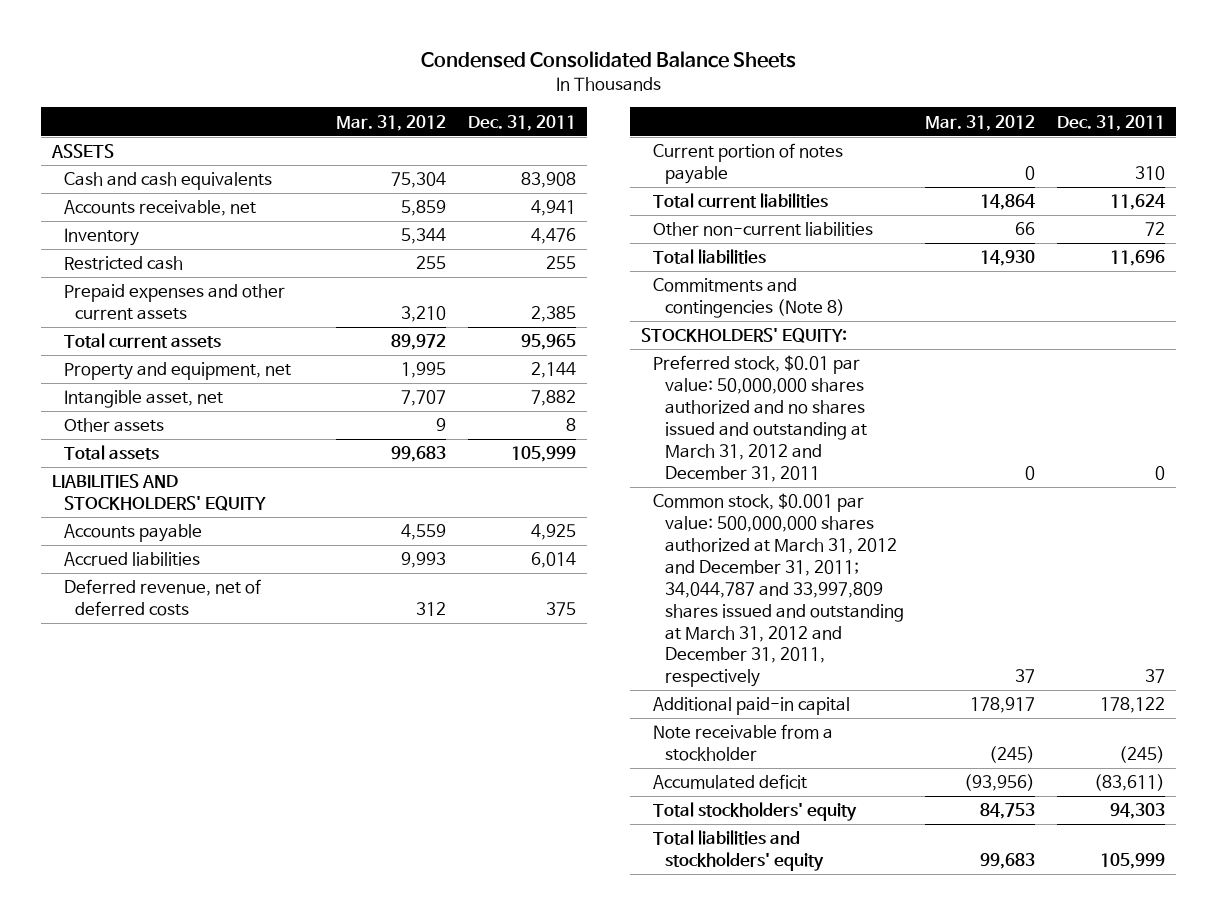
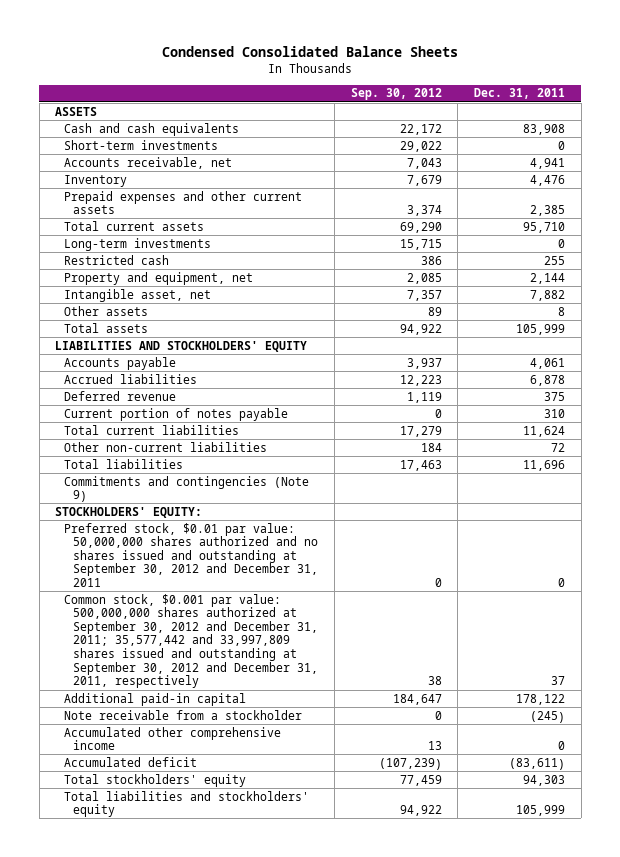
- | Mar. 31, 2012 | Dec. 31, 2011
+ | Sep. 30, 2012 | Dec. 31, 2011
+ Short-term investments | 29,022 | 0
- Total current assets | 89,972 | 95,965
+ Total current assets | 69,290 | 95,710
+ Long-term investments | 15,715 | 0
moved down: Restricted cash | 386 | 255
- Accounts payable | 4,559 | 4,925
- Accrued liabilities | 9,993 | 6,014
- Deferred revenue, net of deferred costs | 312 | 375
+ Accounts payable | 3,937 | 4,061
+ Accrued liabilities | 12,223 | 6,878
+ Deferred revenue | 1,119 | 375
- Commitments and contingencies (Note 8)
+ Commitments and contingencies (Note 9)
- Preferred stock, $0.01 par value: 50,000,000 shares authorized and no shares issued and outstanding at March 31, 2012 and December 31, 2011 | 0 | 0
- Common stock, $0.001 par value: 500,000,000 shares authorized at March 31, 2012 and December 31, 2011; 34,044,787 and 33,997,809 shares issued and outstanding at March 31, 2012 and December 31, 2011, respectively | 37 | 37
+ Preferred stock, $0.01 par value: 50,000,000 shares authorized and no shares issued and outstanding at September 30, 2012 and December 31, 2011 | 0 | 0
+ Common stock, $0.001 par value: 500,000,000 shares authorized at September 30, 2012 and December 31, 2011; 35,577,442 and 33,997,809 shares issued and outstanding at September 30, 2012 and December 31, 2011, respectively | 38 | 37
+ Accumulated other comprehensive income | 13 | 0

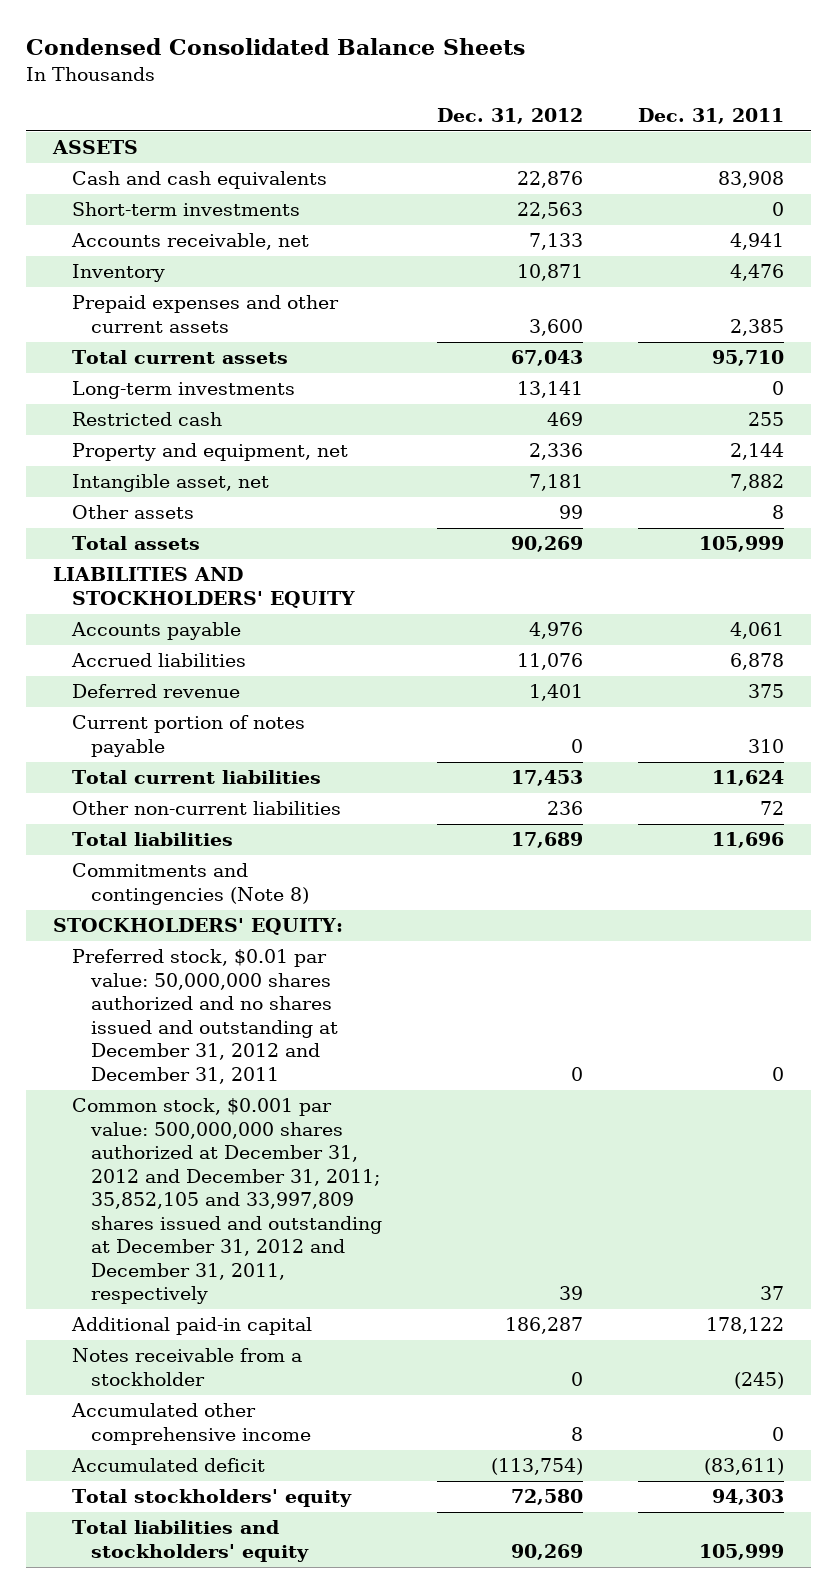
- | Sep. 30, 2012 | Dec. 31, 2011
+ | Dec. 31, 2012 | Dec. 31, 2011
- Commitments and contingencies (Note 9)
+ Commitments and contingencies (Note 8)
- Preferred stock, $0.01 par value: 50,000,000 shares authorized and no shares issued and outstanding at September 30, 2012 and December 31, 2011 | 0 | 0
- Common stock, $0.001 par value: 500,000,000 shares authorized at September 30, 2012 and December 31, 2011; 35,577,442 and 33,997,809 shares issued and outstanding at September 30, 2012 and December 31, 2011, respectively | 38 | 37
+ Preferred stock, $0.01 par value: 50,000,000 shares authorized and no shares issued and outstanding at December 31, 2012 and December 31, 2011 | 0 | 0
+ Common stock, $0.001 par value: 500,000,000 shares authorized at December 31, 2012 and December 31, 2011; 35,852,105 and 33,997,809 shares issued and outstanding at December 31, 2012 and December 31, 2011, respectively | 39 | 37
- Note receivable from a stockholder | 0 | (245)
+ Notes receivable from a stockholder | 0 | (245)

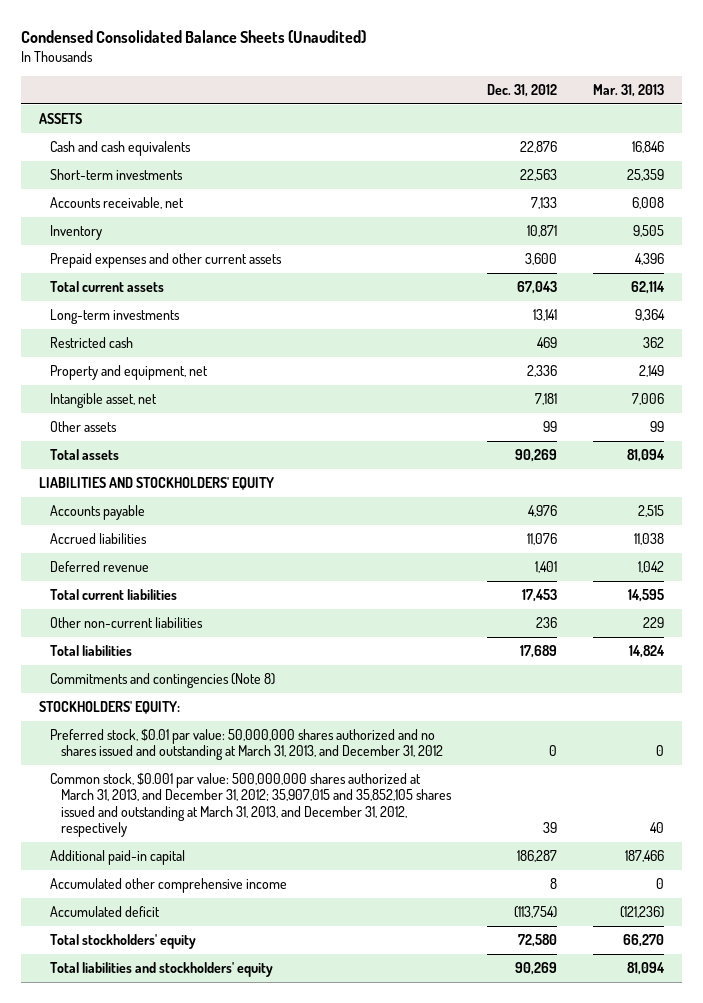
- Condensed Consolidated Balance Sheets
+ Condensed Consolidated Balance Sheets (Unaudited)
- | Dec. 31, 2012 | Dec. 31, 2011
+ | Dec. 31, 2012 | Mar. 31, 2013
- Current portion of notes payable | 0 | 310
- Preferred stock, $0.01 par value: 50,000,000 shares authorized and no shares issued and outstanding at December 31, 2012 and December 31, 2011 | 0 | 0
- Common stock, $0.001 par value: 500,000,000 shares authorized at December 31, 2012 and December 31, 2011; 35,852,105 and 33,997,809 shares issued and outstanding at December 31, 2012 and December 31, 2011, respectively | 39 | 37
+ Preferred stock, $0.01 par value: 50,000,000 shares authorized and no shares issued and outstanding at March 31, 2013, and December 31, 2012 | 0 | 0
+ Common stock, $0.001 par value: 500,000,000 shares authorized at March 31, 2013, and December 31, 2012; 35,907,015 and 35,852,105 shares issued and outstanding at March 31, 2013, and December 31, 2012, respectively | 39 | 40
- Notes receivable from a stockholder | 0 | (245)

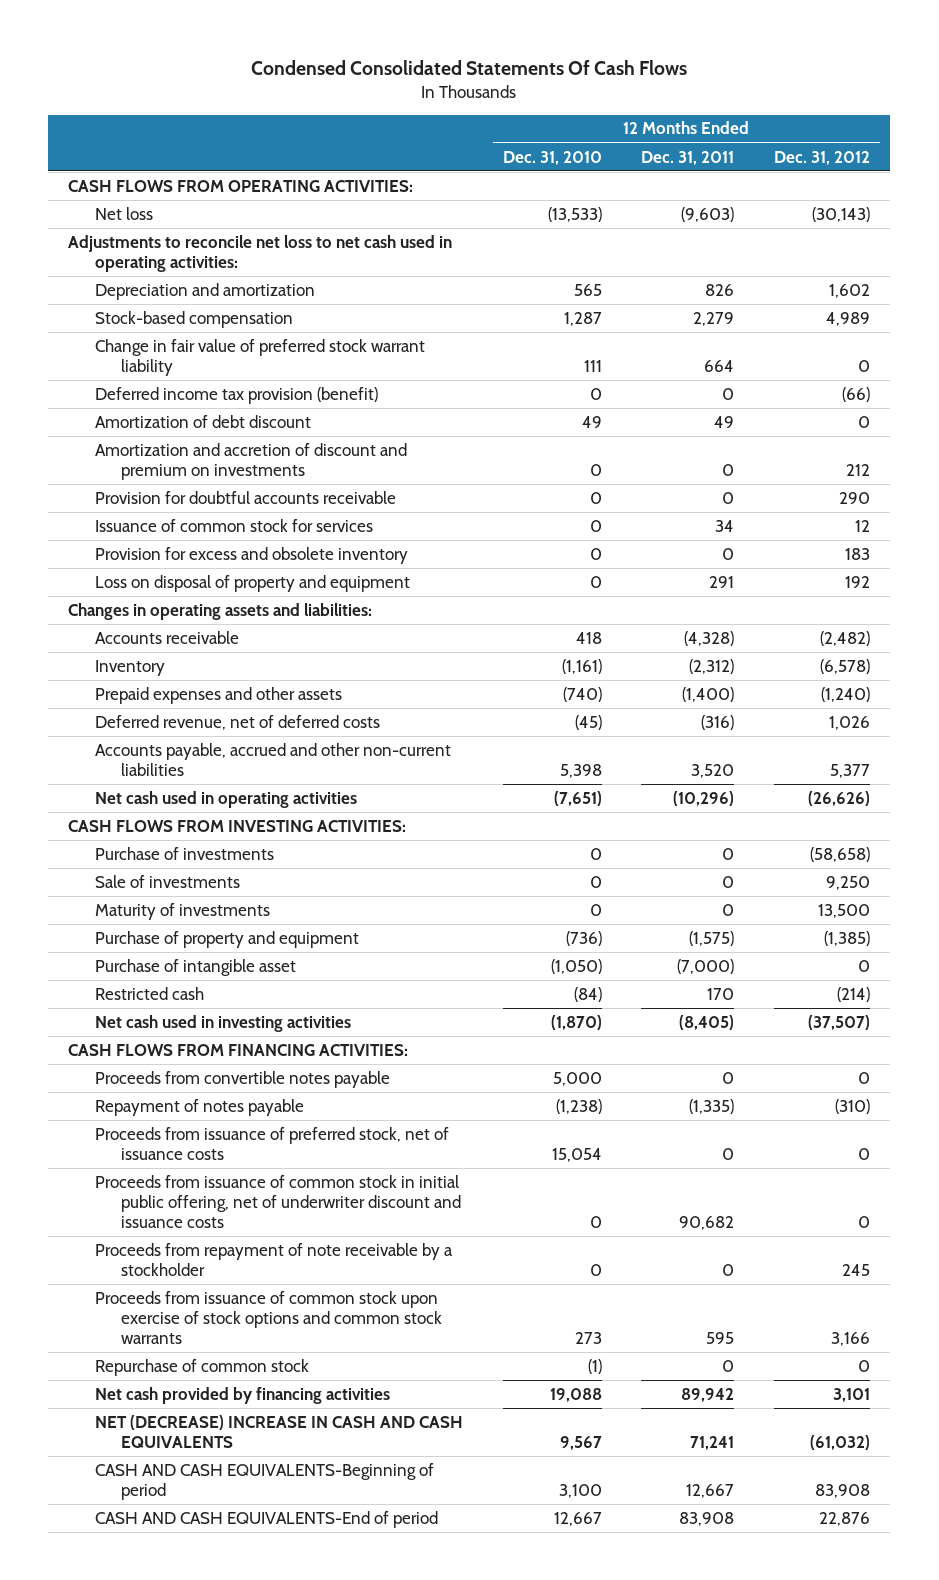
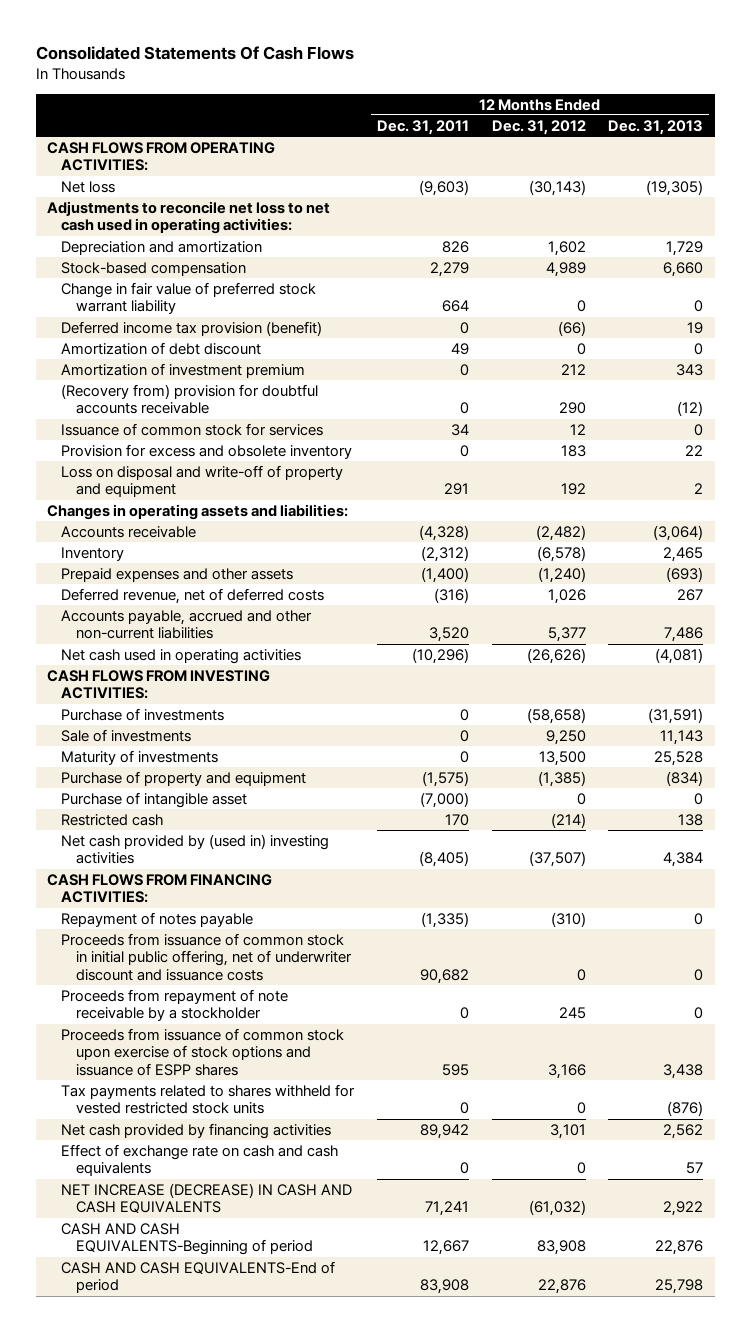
- Condensed Consolidated Statements Of Cash Flows
+ Consolidated Statements Of Cash Flows
- | 12 Months Ended Dec. 31, 2010 | 12 Months Ended Dec. 31, 2011 | 12 Months Ended Dec. 31, 2012
+ | 12 Months Ended Dec. 31, 2011 | 12 Months Ended Dec. 31, 2012 | 12 Months Ended Dec. 31, 2013
- Amortization and accretion of discount and premium on investments | 0 | 0 | 212
- Provision for doubtful accounts receivable | 0 | 0 | 290
+ Amortization of investment premium | 0 | 212 | 343
+ (Recovery from) provision for doubtful accounts receivable | 0 | 290 | (12)
- Loss on disposal of property and equipment | 0 | 291 | 192
+ Loss on disposal and write-off of property and equipment | 291 | 192 | 2
- Net cash used in investing activities | (1,870) | (8,405) | (37,507)
+ Net cash provided by (used in) investing activities | (8,405) | (37,507) | 4,384
- Proceeds from convertible notes payable | 5,000 | 0 | 0
- Proceeds from issuance of preferred stock, net of issuance costs | 15,054 | 0 | 0
- Proceeds from issuance of common stock upon exercise of stock options and common stock warrants | 273 | 595 | 3,166
- Repurchase of common stock | (1) | 0 | 0
+ Proceeds from issuance of common stock upon exercise of stock options and issuance of ESPP shares | 595 | 3,166 | 3,438
+ Tax payments related to shares withheld for vested restricted stock units | 0 | 0 | (876)
- NET (DECREASE) INCREASE IN CASH AND CASH EQUIVALENTS | 9,567 | 71,241 | (61,032)
+ Effect of exchange rate on cash and cash equivalents | 0 | 0 | 57
+ NET INCREASE (DECREASE) IN CASH AND CASH EQUIVALENTS | 71,241 | (61,032) | 2,922

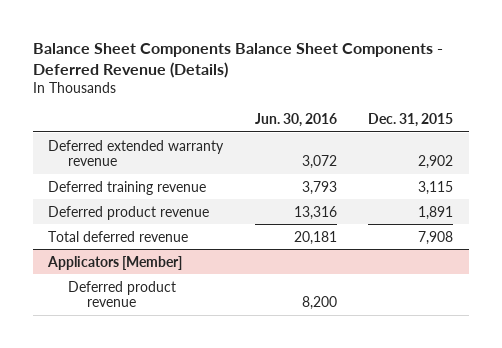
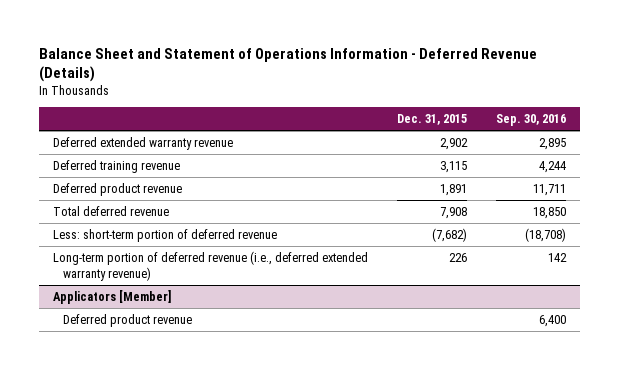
- Balance Sheet Components Balance Sheet Components - Deferred Revenue (Details)
+ Balance Sheet and Statement of Operations Information - Deferred Revenue (Details)
- | Jun. 30, 2016 | Dec. 31, 2015
+ | Dec. 31, 2015 | Sep. 30, 2016
+ Less: short-term portion of deferred revenue | (7,682) | (18,708)
+ Long-term portion of deferred revenue (i.e., deferred extended warranty revenue) | 226 | 142

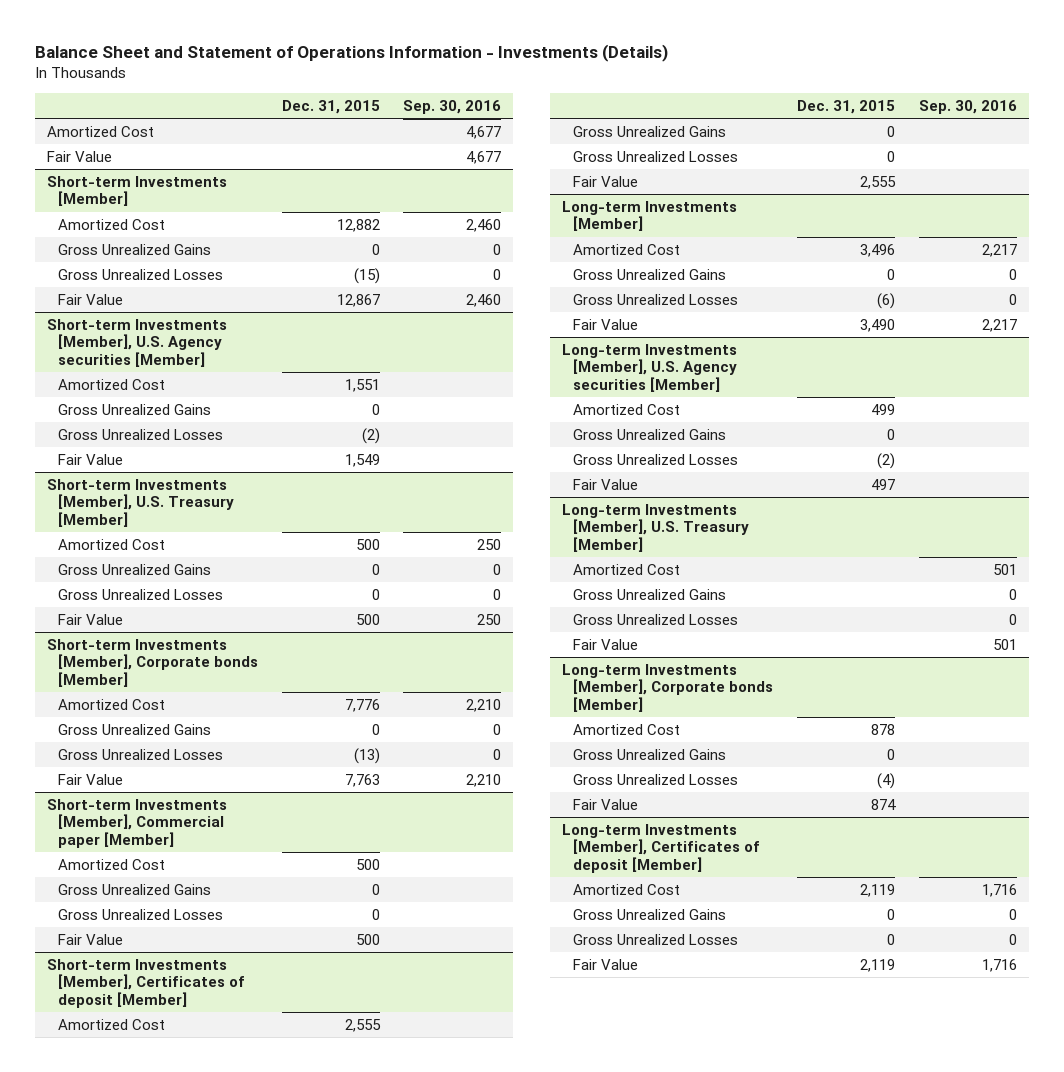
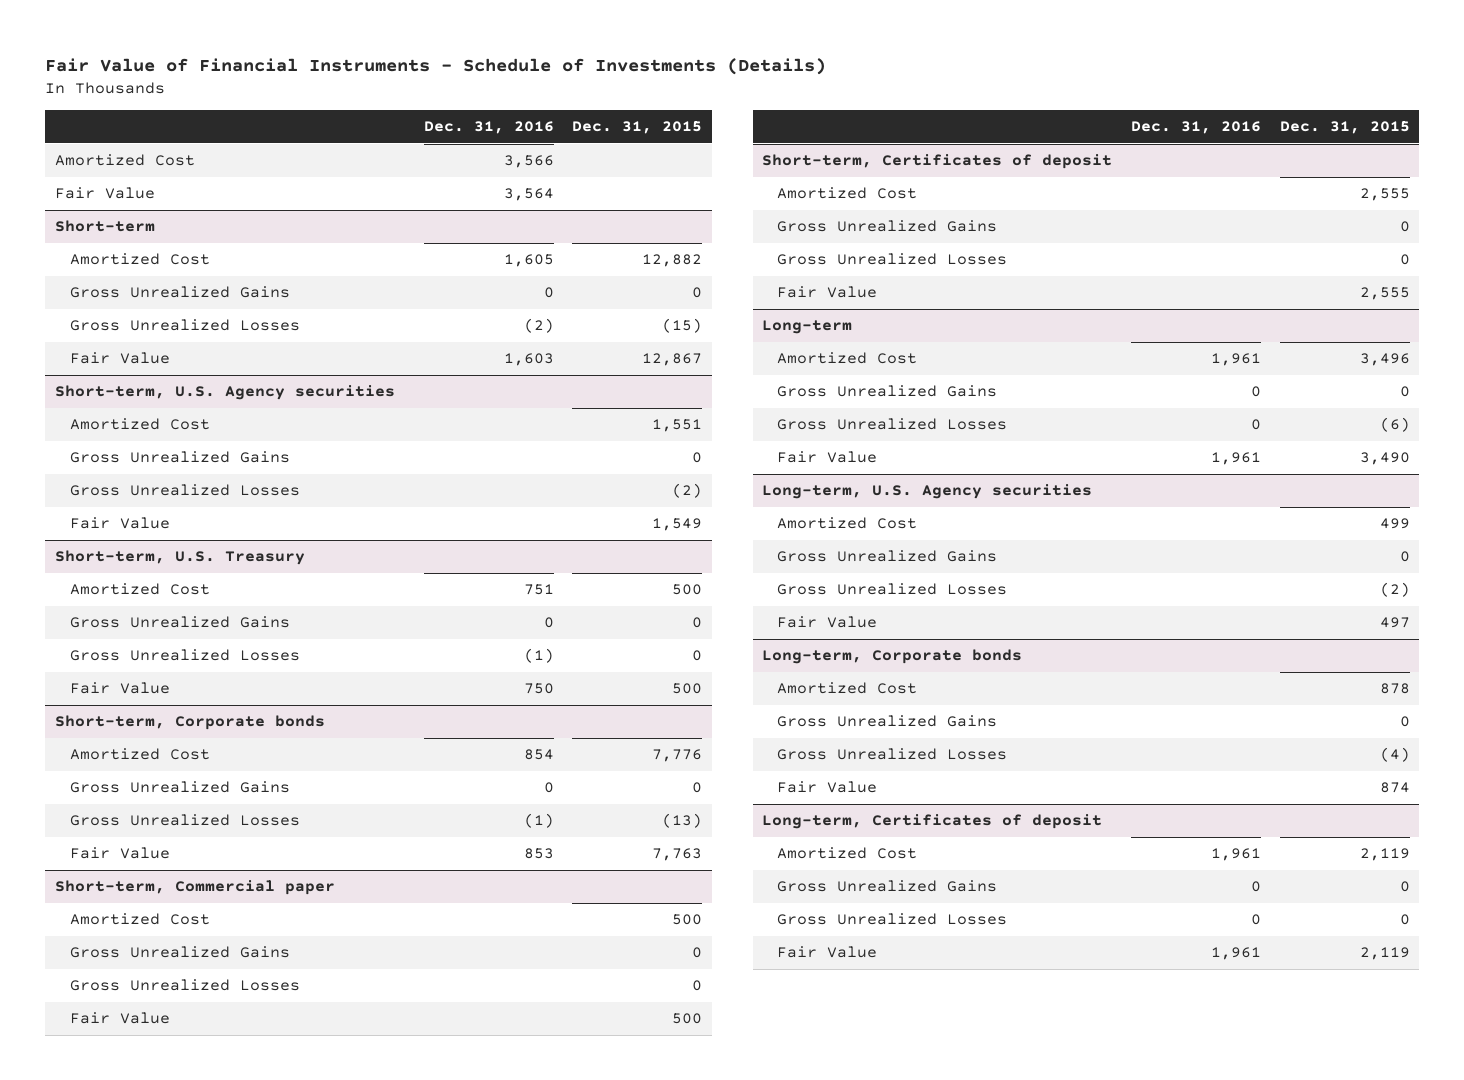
- Balance Sheet and Statement of Operations Information - Investments (Details)
+ Fair Value of Financial Instruments - Schedule of Investments (Details)
- | Dec. 31, 2015 | Sep. 30, 2016
+ | Dec. 31, 2016 | Dec. 31, 2015
- Short-term Investments [Member]
+ Short-term
- Short-term Investments [Member], U.S. Agency securities [Member]
+ Short-term, U.S. Agency securities
- Short-term Investments [Member], U.S. Treasury [Member]
+ Short-term, U.S. Treasury
- Short-term Investments [Member], Corporate bonds [Member]
+ Short-term, Corporate bonds
- Short-term Investments [Member], Commercial paper [Member]
+ Short-term, Commercial paper
- Short-term Investments [Member], Certificates of deposit [Member]
+ Short-term, Certificates of deposit
- Long-term Investments [Member]
+ Long-term
- Long-term Investments [Member], U.S. Agency securities [Member]
+ Long-term, U.S. Agency securities
- Long-term Investments [Member], U.S. Treasury [Member]
- Amortized Cost | | 501
- Gross Unrealized Gains | | 0
- Gross Unrealized Losses | | 0
- Fair Value | | 501
- Long-term Investments [Member], Corporate bonds [Member]
+ Long-term, Corporate bonds
- Long-term Investments [Member], Certificates of deposit [Member]
+ Long-term, Certificates of deposit

